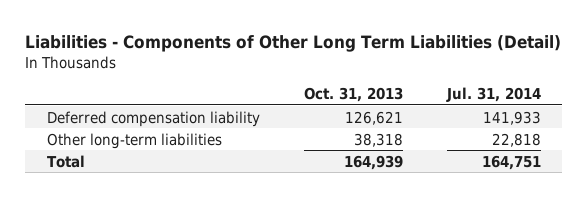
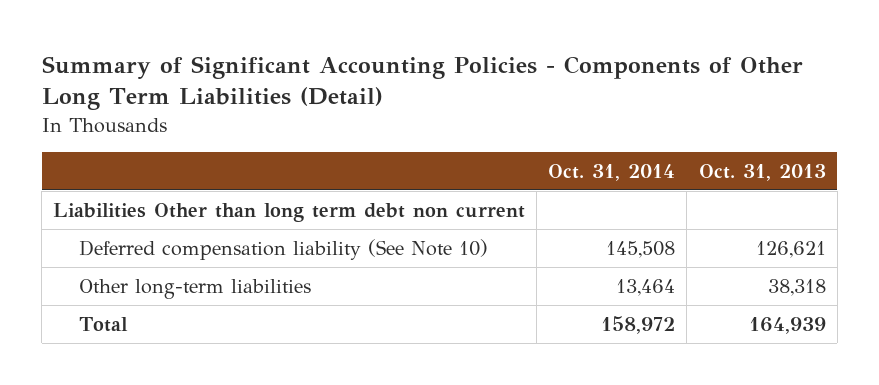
- Liabilities - Components of Other Long Term Liabilities (Detail)
+ Summary of Significant Accounting Policies - Components of Other Long Term Liabilities (Detail)
- | Oct. 31, 2013 | Jul. 31, 2014
+ | Oct. 31, 2014 | Oct. 31, 2013
- Deferred compensation liability | 126,621 | 141,933
+ Liabilities Other than long term debt non current
+ Deferred compensation liability (See Note 10) | 145,508 | 126,621

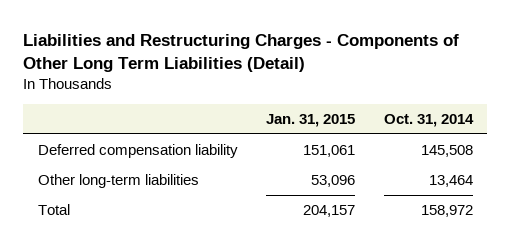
- Summary of Significant Accounting Policies - Components of Other Long Term Liabilities (Detail)
+ Liabilities and Restructuring Charges - Components of Other Long Term Liabilities (Detail)
- | Oct. 31, 2014 | Oct. 31, 2013
+ | Jan. 31, 2015 | Oct. 31, 2014
- Liabilities Other than long term debt non current
- Deferred compensation liability (See Note 10) | 145,508 | 126,621
+ Deferred compensation liability | 151,061 | 145,508

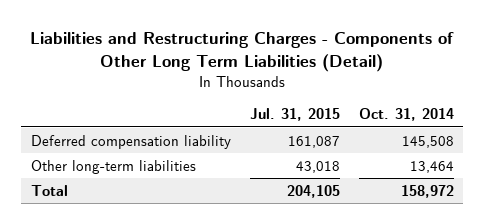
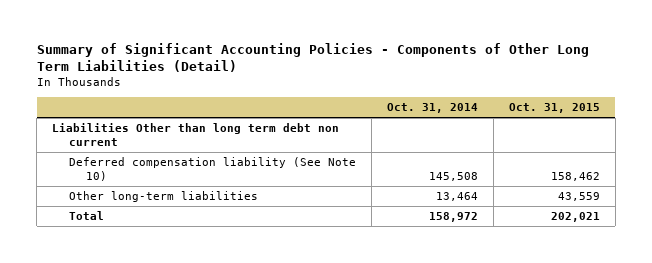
- Liabilities and Restructuring Charges - Components of Other Long Term Liabilities (Detail)
+ Summary of Significant Accounting Policies - Components of Other Long Term Liabilities (Detail)
- | Jul. 31, 2015 | Oct. 31, 2014
+ | Oct. 31, 2014 | Oct. 31, 2015
- Deferred compensation liability | 161,087 | 145,508
+ Liabilities Other than long term debt non current
+ Deferred compensation liability (See Note 10) | 145,508 | 158,462

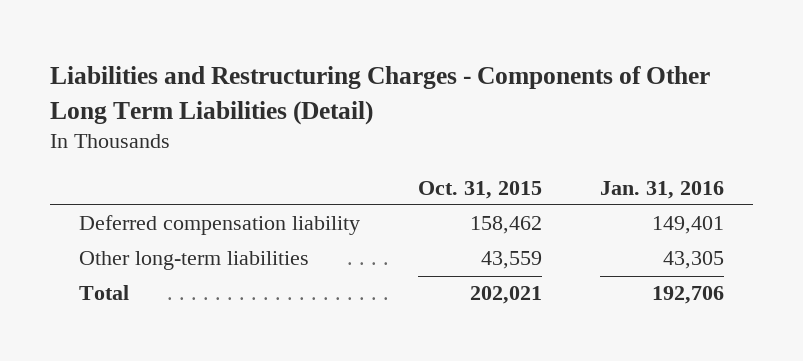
- Summary of Significant Accounting Policies - Components of Other Long Term Liabilities (Detail)
+ Liabilities and Restructuring Charges - Components of Other Long Term Liabilities (Detail)
- | Oct. 31, 2014 | Oct. 31, 2015
+ | Oct. 31, 2015 | Jan. 31, 2016
- Liabilities Other than long term debt non current
- Deferred compensation liability (See Note 10) | 145,508 | 158,462
+ Deferred compensation liability | 158,462 | 149,401

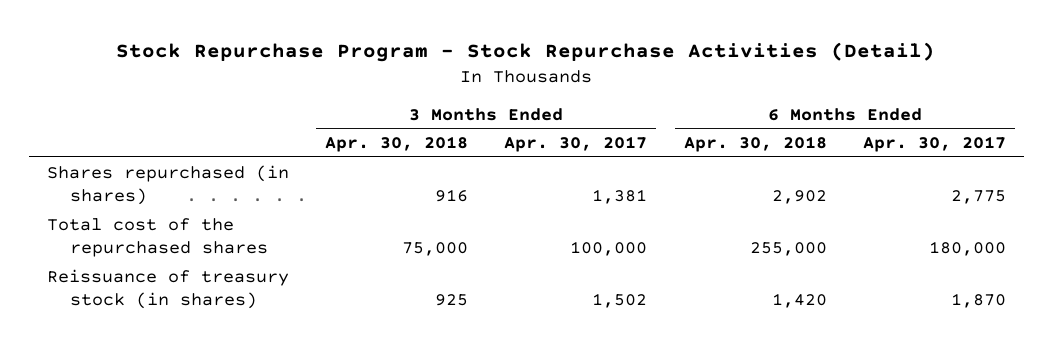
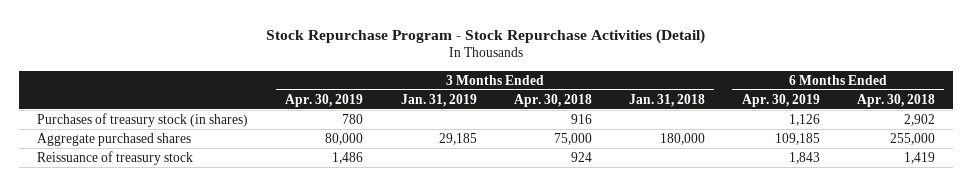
- | 3 Months Ended Apr. 30, 2018 | 3 Months Ended Apr. 30, 2017 | 6 Months Ended Apr. 30, 2018 | 6 Months Ended Apr. 30, 2017
+ | 3 Months Ended Apr. 30, 2019 | 3 Months Ended Jan. 31, 2019 | 3 Months Ended Apr. 30, 2018 | 3 Months Ended Jan. 31, 2018 | 6 Months Ended Apr. 30, 2019 | 6 Months Ended Apr. 30, 2018
- Shares repurchased (in shares) | 916 | 1,381 | 2,902 | 2,775
- Total cost of the repurchased shares | 75,000 | 100,000 | 255,000 | 180,000
- Reissuance of treasury stock (in shares) | 925 | 1,502 | 1,420 | 1,870
+ Purchases of treasury stock (in shares) | 780 | | 916 | | 1,126 | 2,902
+ Aggregate purchased shares | 80,000 | 29,185 | 75,000 | 180,000 | 109,185 | 255,000
+ Reissuance of treasury stock | 1,486 | | 924 | | 1,843 | 1,419

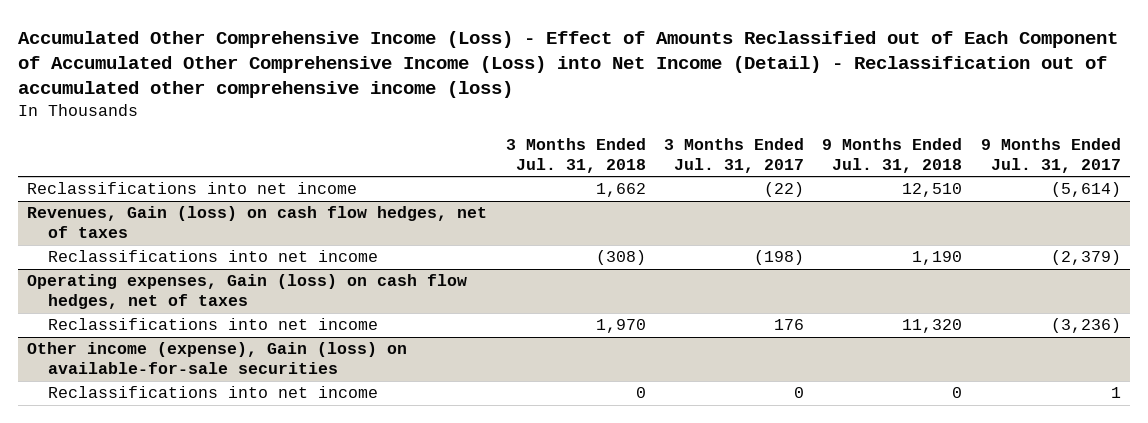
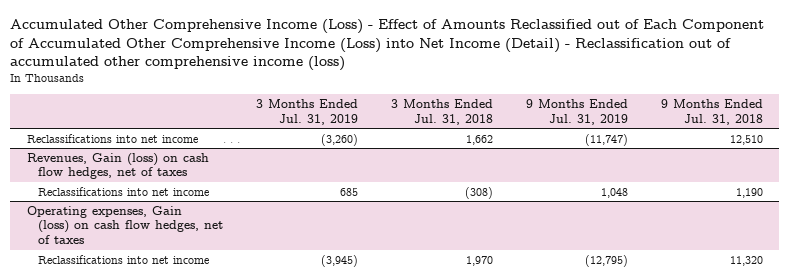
- | 3 Months Ended Jul. 31, 2018 | 3 Months Ended Jul. 31, 2017 | 9 Months Ended Jul. 31, 2018 | 9 Months Ended Jul. 31, 2017
+ | 3 Months Ended Jul. 31, 2019 | 3 Months Ended Jul. 31, 2018 | 9 Months Ended Jul. 31, 2019 | 9 Months Ended Jul. 31, 2018
- Other income (expense), Gain (loss) on available-for-sale securities
- Reclassifications into net income | 0 | 0 | 0 | 1

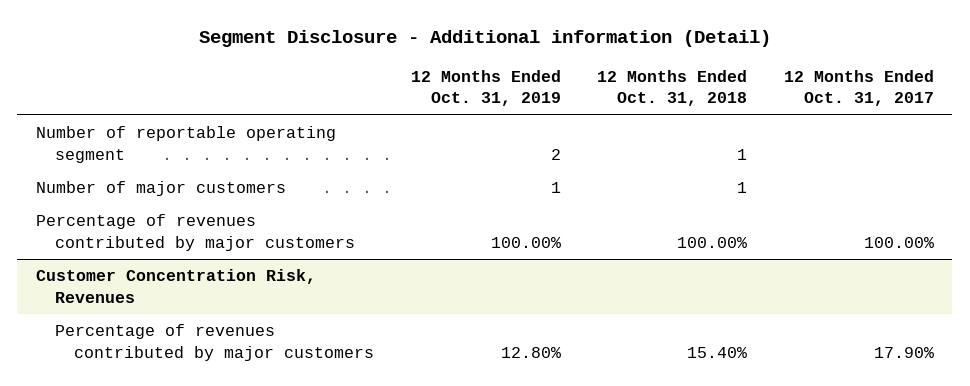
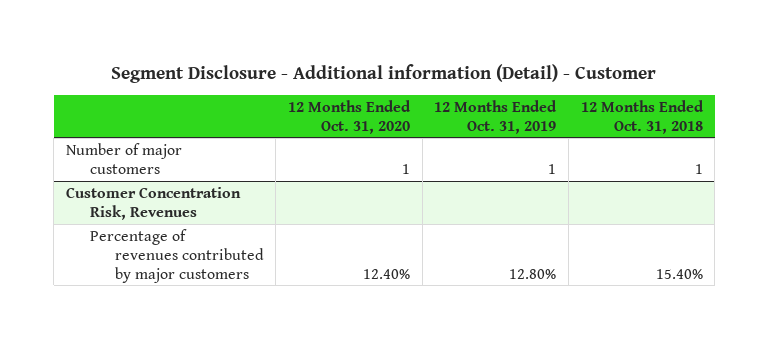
- Segment Disclosure - Additional information (Detail)
+ Segment Disclosure - Additional information (Detail) - Customer
- | 12 Months Ended Oct. 31, 2019 | 12 Months Ended Oct. 31, 2018 | 12 Months Ended Oct. 31, 2017
+ | 12 Months Ended Oct. 31, 2020 | 12 Months Ended Oct. 31, 2019 | 12 Months Ended Oct. 31, 2018
- Number of reportable operating segment | 2 | 1 |
- Percentage of revenues contributed by major customers | 100.00% | 100.00% | 100.00%

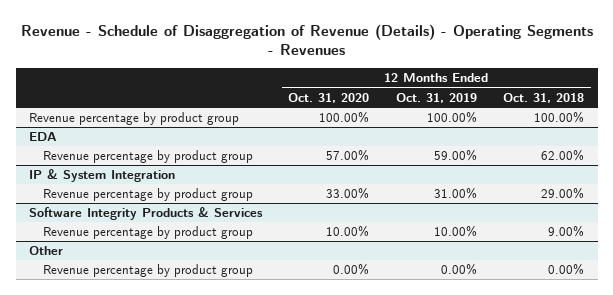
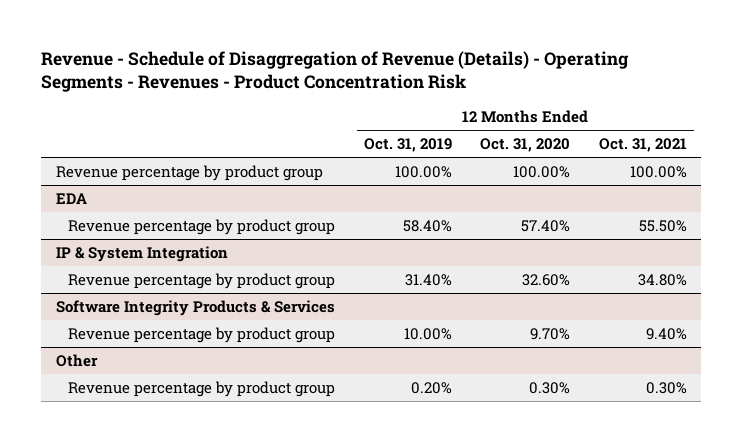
- Revenue - Schedule of Disaggregation of Revenue (Details) - Operating Segments - Revenues
+ Revenue - Schedule of Disaggregation of Revenue (Details) - Operating Segments - Revenues - Product Concentration Risk
- | 12 Months Ended Oct. 31, 2020 | 12 Months Ended Oct. 31, 2019 | 12 Months Ended Oct. 31, 2018
+ | 12 Months Ended Oct. 31, 2019 | 12 Months Ended Oct. 31, 2020 | 12 Months Ended Oct. 31, 2021
@ EDA
- Revenue percentage by product group | 57.00% | 59.00% | 62.00%
+ Revenue percentage by product group | 58.40% | 57.40% | 55.50%
@ IP & System Integration
- Revenue percentage by product group | 33.00% | 31.00% | 29.00%
+ Revenue percentage by product group | 31.40% | 32.60% | 34.80%
@ Software Integrity Products & Services
- Revenue percentage by product group | 10.00% | 10.00% | 9.00%
+ Revenue percentage by product group | 10.00% | 9.70% | 9.40%
@ Other
- Revenue percentage by product group | 0.00% | 0.00% | 0.00%
+ Revenue percentage by product group | 0.20% | 0.30% | 0.30%

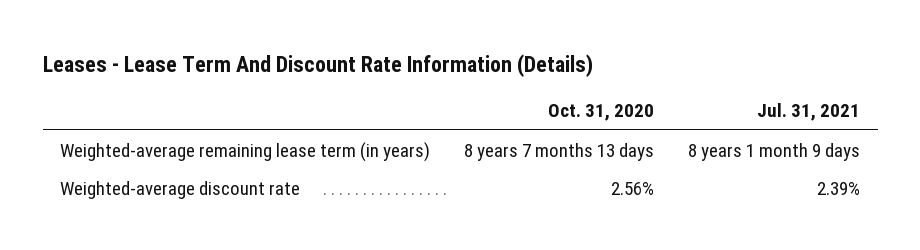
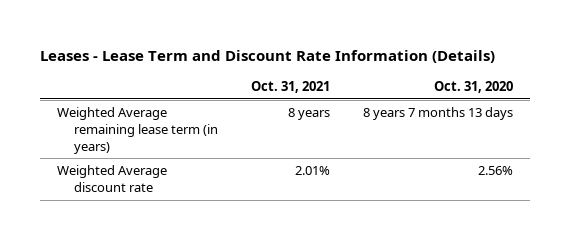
- Leases - Lease Term And Discount Rate Information (Details)
+ Leases - Lease Term and Discount Rate Information (Details)
- | Oct. 31, 2020 | Jul. 31, 2021
+ | Oct. 31, 2021 | Oct. 31, 2020
- Weighted-average remaining lease term (in years) | 8 years 7 months 13 days | 8 years 1 month 9 days
- Weighted-average discount rate | 2.56% | 2.39%
+ Weighted Average remaining lease term (in years) | 8 years | 8 years 7 months 13 days
+ Weighted Average discount rate | 2.01% | 2.56%

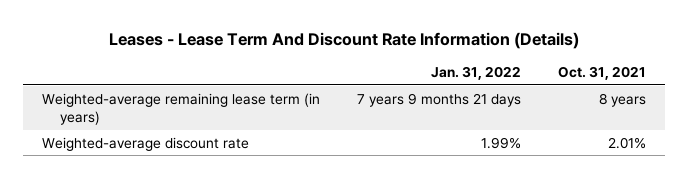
- Leases - Lease Term and Discount Rate Information (Details)
+ Leases - Lease Term And Discount Rate Information (Details)
- | Oct. 31, 2021 | Oct. 31, 2020
+ | Jan. 31, 2022 | Oct. 31, 2021
- Weighted Average remaining lease term (in years) | 8 years | 8 years 7 months 13 days
- Weighted Average discount rate | 2.01% | 2.56%
+ Weighted-average remaining lease term (in years) | 7 years 9 months 21 days | 8 years
+ Weighted-average discount rate | 1.99% | 2.01%

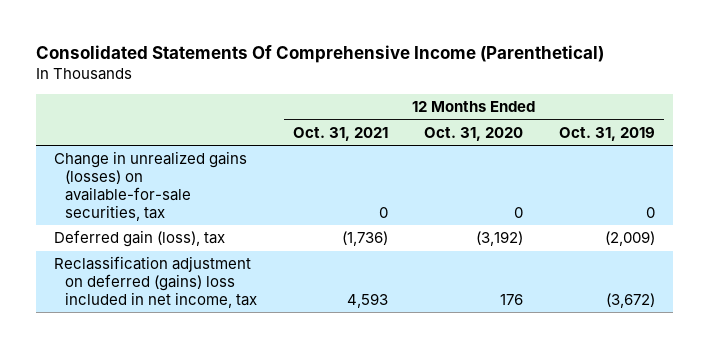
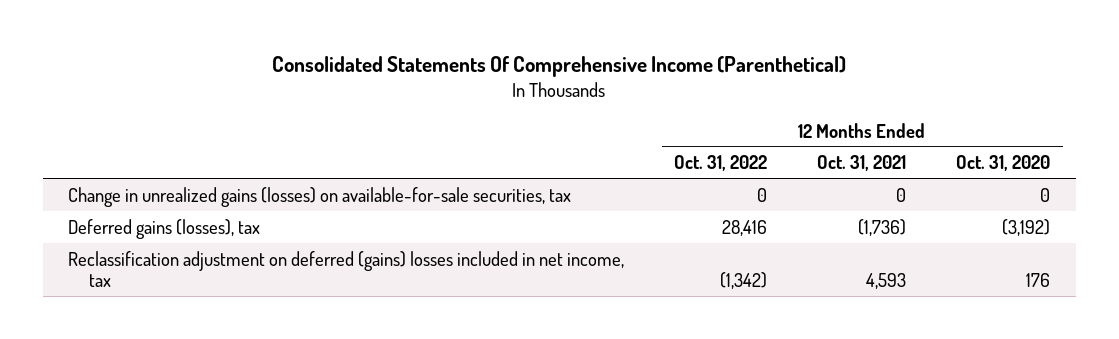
- | 12 Months Ended Oct. 31, 2021 | 12 Months Ended Oct. 31, 2020 | 12 Months Ended Oct. 31, 2019
+ | 12 Months Ended Oct. 31, 2022 | 12 Months Ended Oct. 31, 2021 | 12 Months Ended Oct. 31, 2020
- Deferred gain (loss), tax | (1,736) | (3,192) | (2,009)
- Reclassification adjustment on deferred (gains) loss included in net income, tax | 4,593 | 176 | (3,672)
+ Deferred gains (losses), tax | 28,416 | (1,736) | (3,192)
+ Reclassification adjustment on deferred (gains) losses included in net income, tax | (1,342) | 4,593 | 176

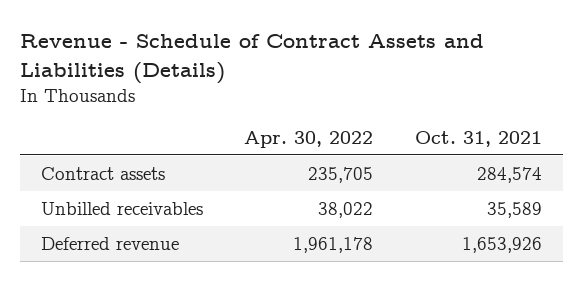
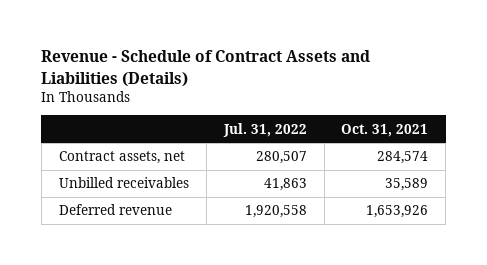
- | Apr. 30, 2022 | Oct. 31, 2021
+ | Jul. 31, 2022 | Oct. 31, 2021
- Contract assets | 235,705 | 284,574
+ Contract assets, net | 280,507 | 284,574

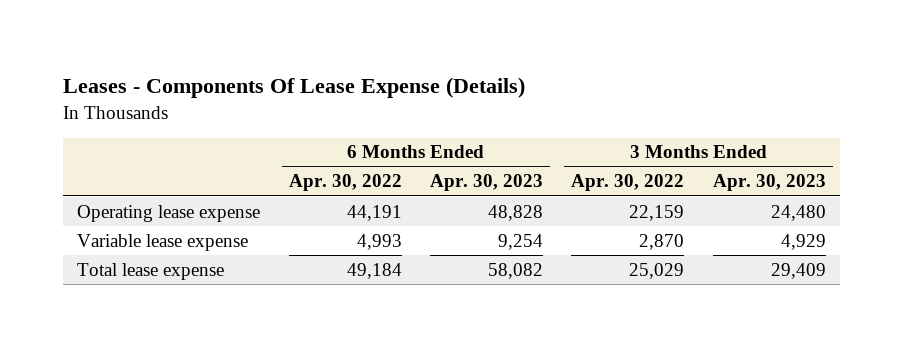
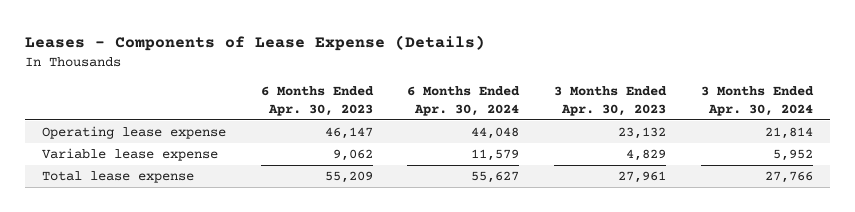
- Leases - Components Of Lease Expense (Details)
+ Leases - Components of Lease Expense (Details)
- | 6 Months Ended Apr. 30, 2022 | 6 Months Ended Apr. 30, 2023 | 3 Months Ended Apr. 30, 2022 | 3 Months Ended Apr. 30, 2023
+ | 6 Months Ended Apr. 30, 2023 | 6 Months Ended Apr. 30, 2024 | 3 Months Ended Apr. 30, 2023 | 3 Months Ended Apr. 30, 2024
- Operating lease expense | 44,191 | 48,828 | 22,159 | 24,480
- Variable lease expense | 4,993 | 9,254 | 2,870 | 4,929
- Total lease expense | 49,184 | 58,082 | 25,029 | 29,409
+ Operating lease expense | 46,147 | 44,048 | 23,132 | 21,814
+ Variable lease expense | 9,062 | 11,579 | 4,829 | 5,952
+ Total lease expense | 55,209 | 55,627 | 27,961 | 27,766

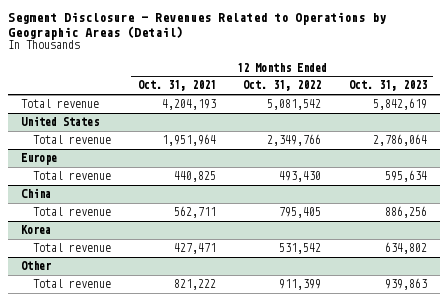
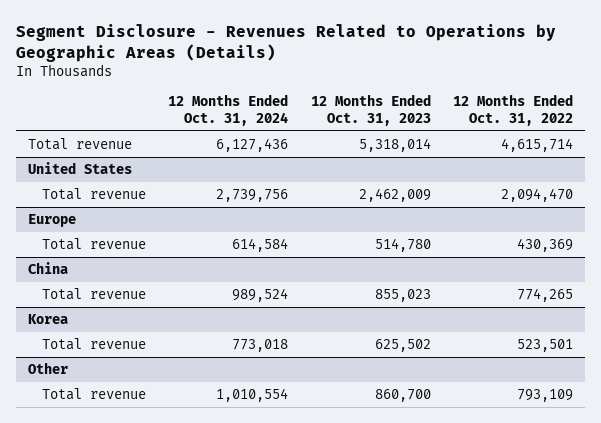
- Segment Disclosure - Revenues Related to Operations by Geographic Areas (Detail)
+ Segment Disclosure - Revenues Related to Operations by Geographic Areas (Details)
- | 12 Months Ended Oct. 31, 2021 | 12 Months Ended Oct. 31, 2022 | 12 Months Ended Oct. 31, 2023
+ | 12 Months Ended Oct. 31, 2024 | 12 Months Ended Oct. 31, 2023 | 12 Months Ended Oct. 31, 2022
- Total revenue | 4,204,193 | 5,081,542 | 5,842,619
+ Total revenue | 6,127,436 | 5,318,014 | 4,615,714
@ United States
- Total revenue | 1,951,964 | 2,349,766 | 2,786,064
+ Total revenue | 2,739,756 | 2,462,009 | 2,094,470
@ Europe
- Total revenue | 440,825 | 493,430 | 595,634
+ Total revenue | 614,584 | 514,780 | 430,369
@ China
- Total revenue | 562,711 | 795,405 | 886,256
+ Total revenue | 989,524 | 855,023 | 774,265
@ Korea
- Total revenue | 427,471 | 531,542 | 634,802
+ Total revenue | 773,018 | 625,502 | 523,501
@ Other
- Total revenue | 821,222 | 911,399 | 939,863
+ Total revenue | 1,010,554 | 860,700 | 793,109

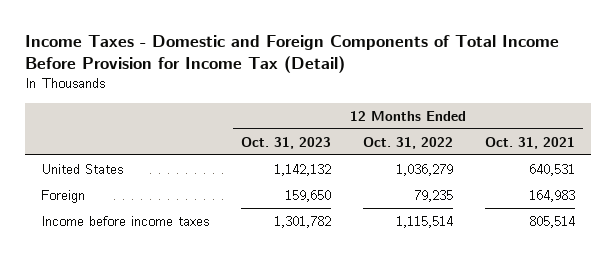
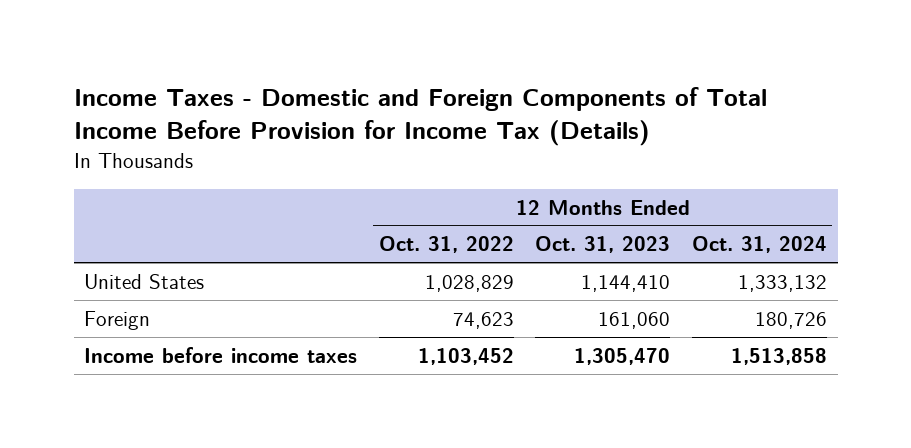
- Income Taxes - Domestic and Foreign Components of Total Income Before Provision for Income Tax (Detail)
+ Income Taxes - Domestic and Foreign Components of Total Income Before Provision for Income Tax (Details)
- | 12 Months Ended Oct. 31, 2023 | 12 Months Ended Oct. 31, 2022 | 12 Months Ended Oct. 31, 2021
+ | 12 Months Ended Oct. 31, 2022 | 12 Months Ended Oct. 31, 2023 | 12 Months Ended Oct. 31, 2024
- United States | 1,142,132 | 1,036,279 | 640,531
- Foreign | 159,650 | 79,235 | 164,983
- Income before income taxes | 1,301,782 | 1,115,514 | 805,514
+ United States | 1,028,829 | 1,144,410 | 1,333,132
+ Foreign | 74,623 | 161,060 | 180,726
+ Income before income taxes | 1,103,452 | 1,305,470 | 1,513,858

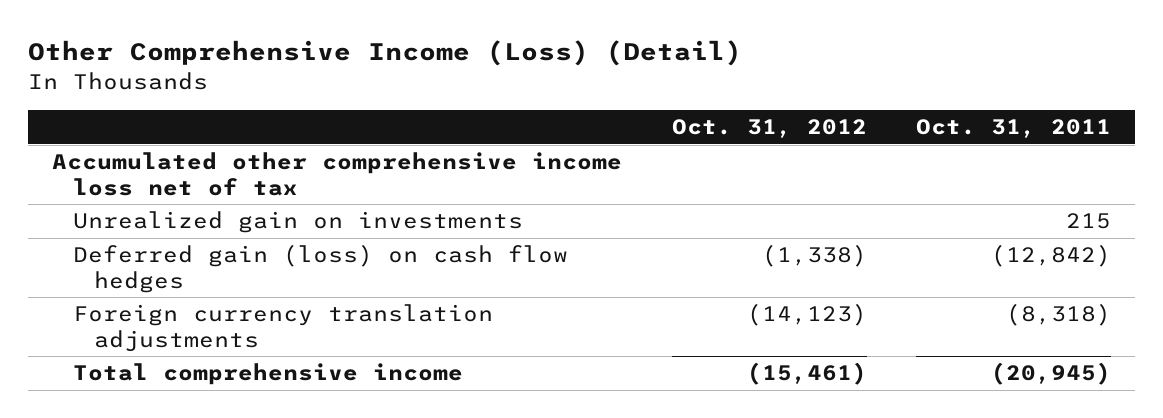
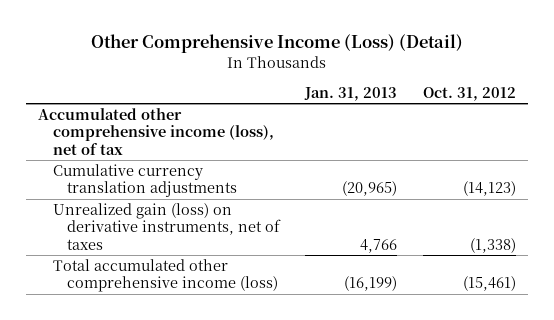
- | Oct. 31, 2012 | Oct. 31, 2011
+ | Jan. 31, 2013 | Oct. 31, 2012
- Accumulated other comprehensive income loss net of tax
- Unrealized gain on investments | | 215
- Deferred gain (loss) on cash flow hedges | (1,338) | (12,842)
- Foreign currency translation adjustments | (14,123) | (8,318)
- Total comprehensive income | (15,461) | (20,945)
+ Accumulated other comprehensive income (loss), net of tax
+ Cumulative currency translation adjustments | (20,965) | (14,123)
+ Unrealized gain (loss) on derivative instruments, net of taxes | 4,766 | (1,338)
+ Total accumulated other comprehensive income (loss) | (16,199) | (15,461)

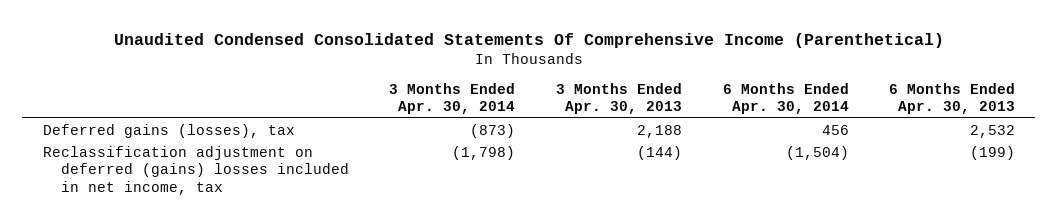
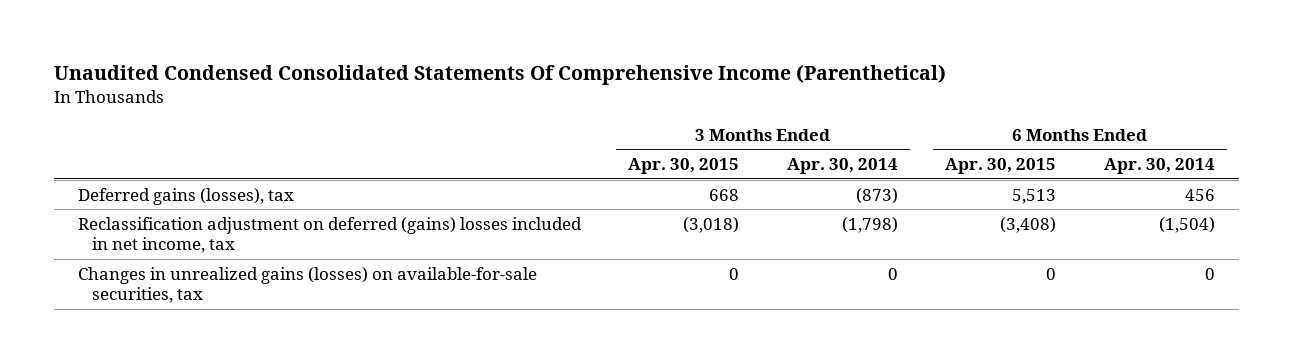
- | 3 Months Ended Apr. 30, 2014 | 3 Months Ended Apr. 30, 2013 | 6 Months Ended Apr. 30, 2014 | 6 Months Ended Apr. 30, 2013
+ | 3 Months Ended Apr. 30, 2015 | 3 Months Ended Apr. 30, 2014 | 6 Months Ended Apr. 30, 2015 | 6 Months Ended Apr. 30, 2014
+ Changes in unrealized gains (losses) on available-for-sale securities, tax | 0 | 0 | 0 | 0

